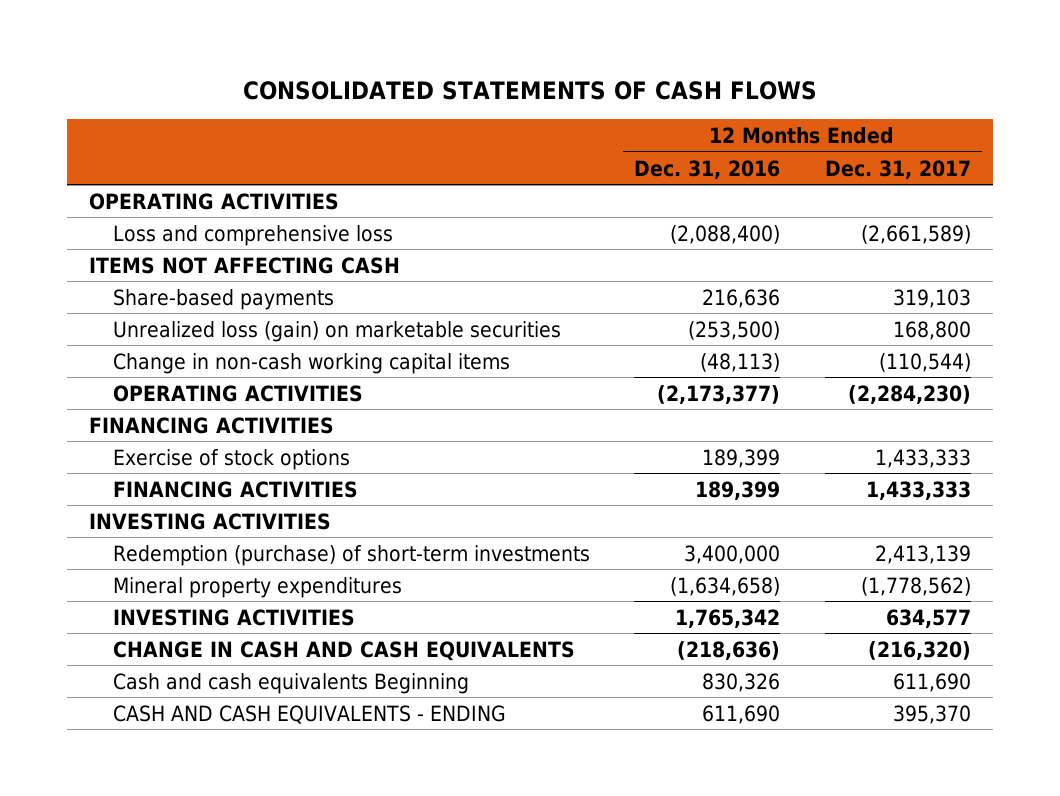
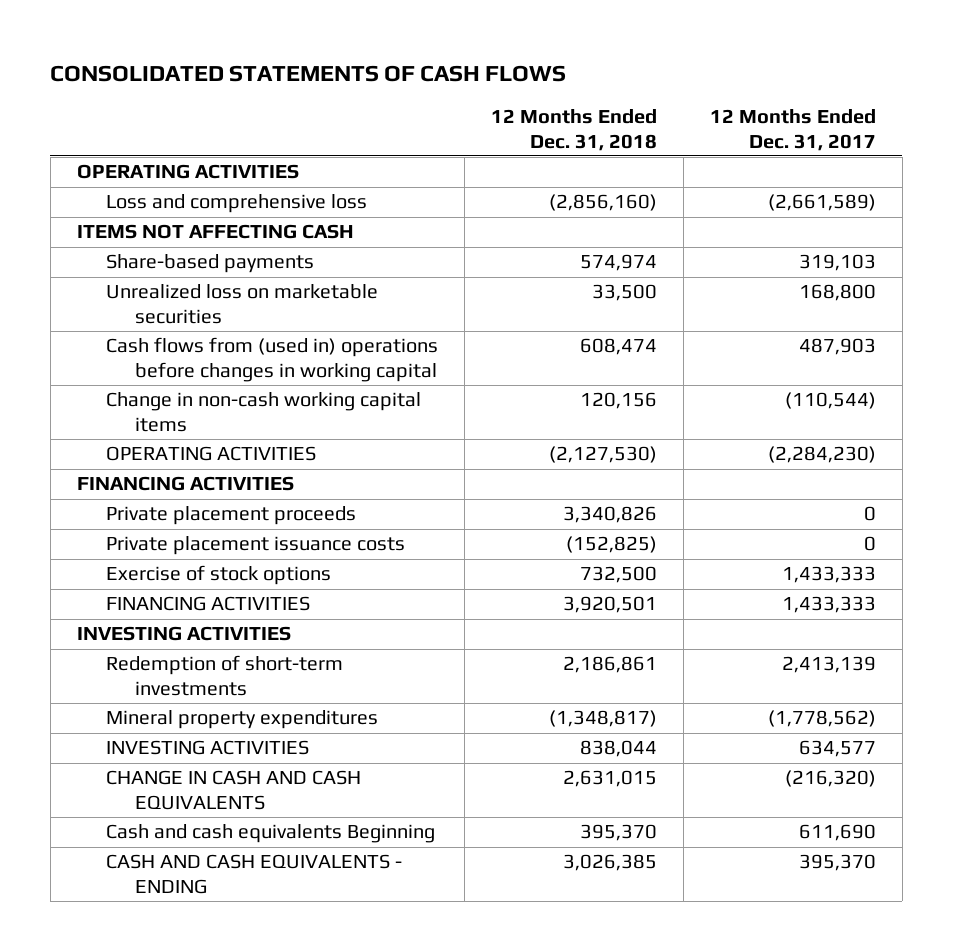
- | 12 Months Ended Dec. 31, 2016 | 12 Months Ended Dec. 31, 2017
+ | 12 Months Ended Dec. 31, 2018 | 12 Months Ended Dec. 31, 2017
- Unrealized loss (gain) on marketable securities | (253,500) | 168,800
+ Unrealized loss on marketable securities | 33,500 | 168,800
+ Cash flows from (used in) operations before changes in working capital | 608,474 | 487,903
+ Private placement proceeds | 3,340,826 | 0
+ Private placement issuance costs | (152,825) | 0
- Redemption (purchase) of short-term investments | 3,400,000 | 2,413,139
+ Redemption of short-term investments | 2,186,861 | 2,413,139

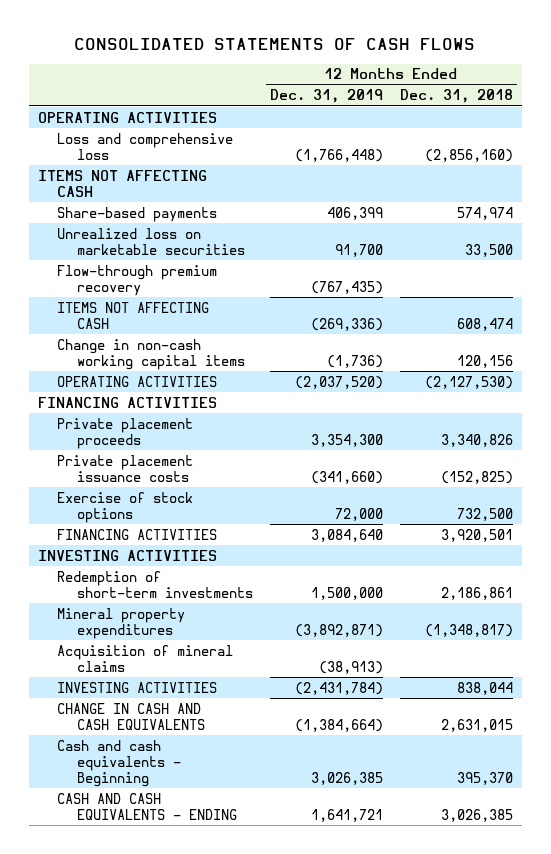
- | 12 Months Ended Dec. 31, 2018 | 12 Months Ended Dec. 31, 2017
+ | 12 Months Ended Dec. 31, 2019 | 12 Months Ended Dec. 31, 2018
- Cash flows from (used in) operations before changes in working capital | 608,474 | 487,903
+ Flow-through premium recovery | (767,435) |
+ ITEMS NOT AFFECTING CASH | (269,336) | 608,474
+ Acquisition of mineral claims | (38,913) |
- Cash and cash equivalents Beginning | 395,370 | 611,690
+ Cash and cash equivalents - Beginning | 3,026,385 | 395,370

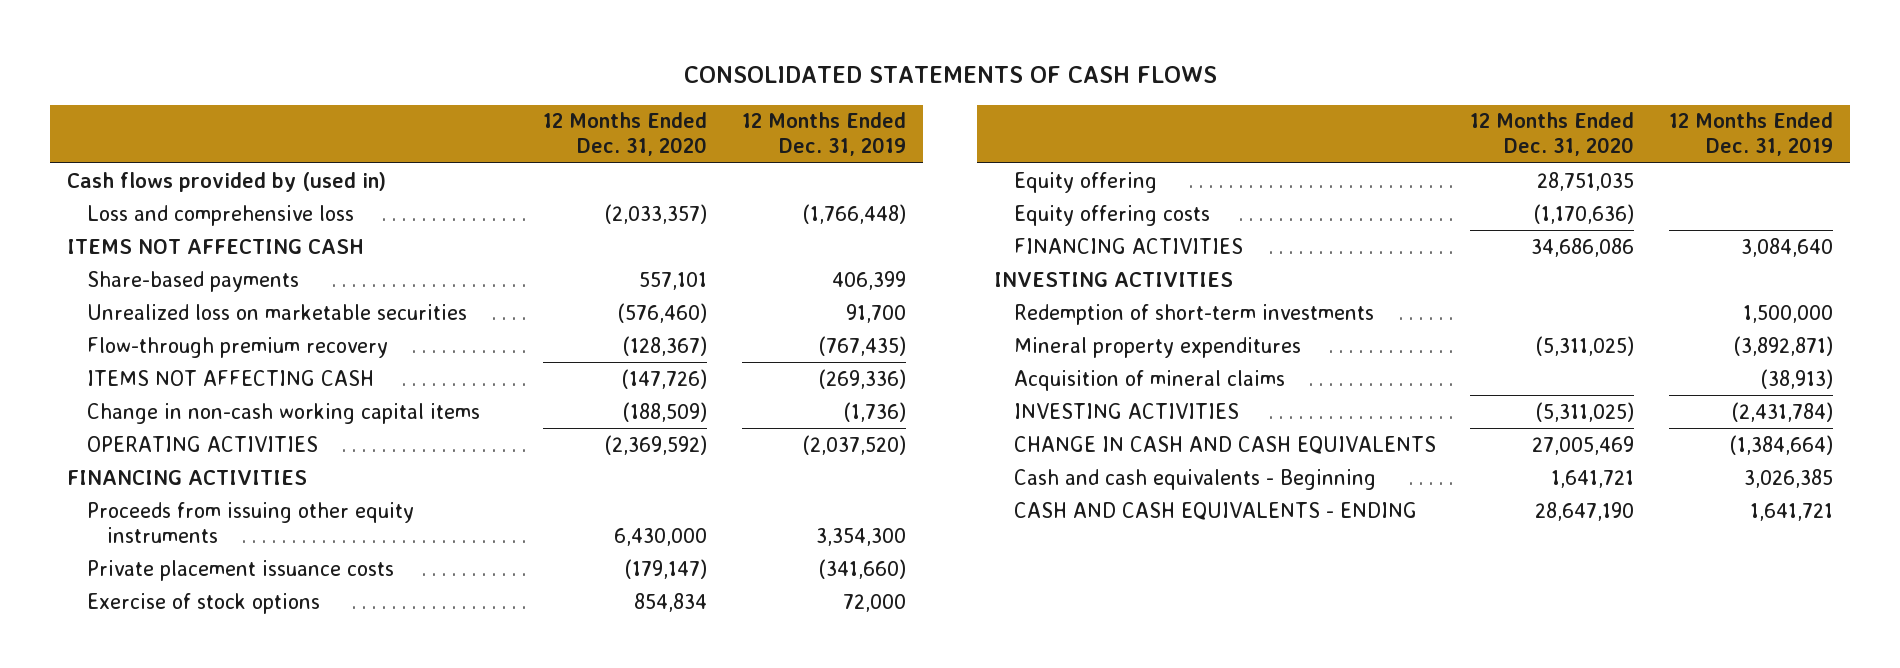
- | 12 Months Ended Dec. 31, 2019 | 12 Months Ended Dec. 31, 2018
+ | 12 Months Ended Dec. 31, 2020 | 12 Months Ended Dec. 31, 2019
- OPERATING ACTIVITIES
+ Cash flows provided by (used in)
- Private placement proceeds | 3,354,300 | 3,340,826
+ Proceeds from issuing other equity instruments | 6,430,000 | 3,354,300
+ Equity offering | 28,751,035 |
+ Equity offering costs | (1,170,636) |

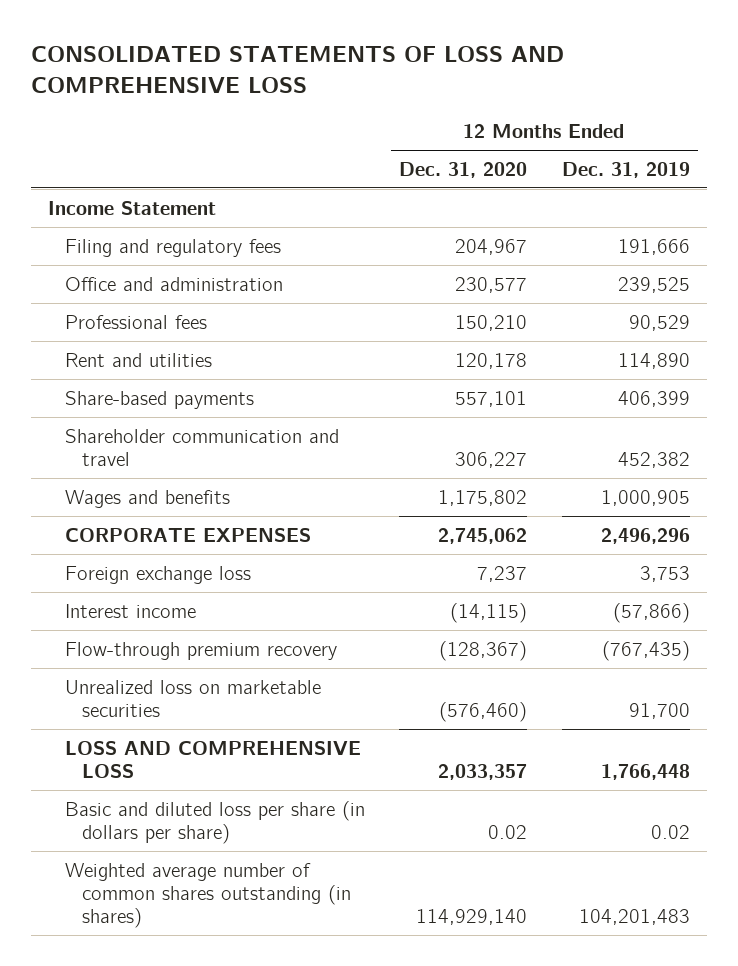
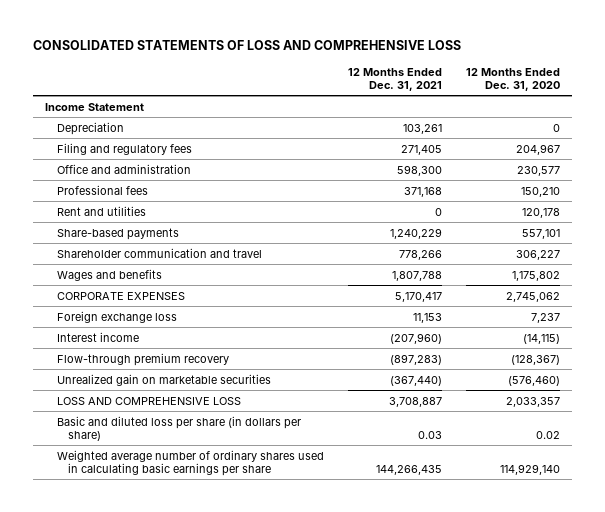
- | 12 Months Ended Dec. 31, 2020 | 12 Months Ended Dec. 31, 2019
+ | 12 Months Ended Dec. 31, 2021 | 12 Months Ended Dec. 31, 2020
+ Depreciation | 103,261 | 0
- Unrealized loss on marketable securities | (576,460) | 91,700
+ Unrealized gain on marketable securities | (367,440) | (576,460)
- Weighted average number of common shares outstanding (in shares) | 114,929,140 | 104,201,483
+ Weighted average number of ordinary shares used in calculating basic earnings per share | 144,266,435 | 114,929,140

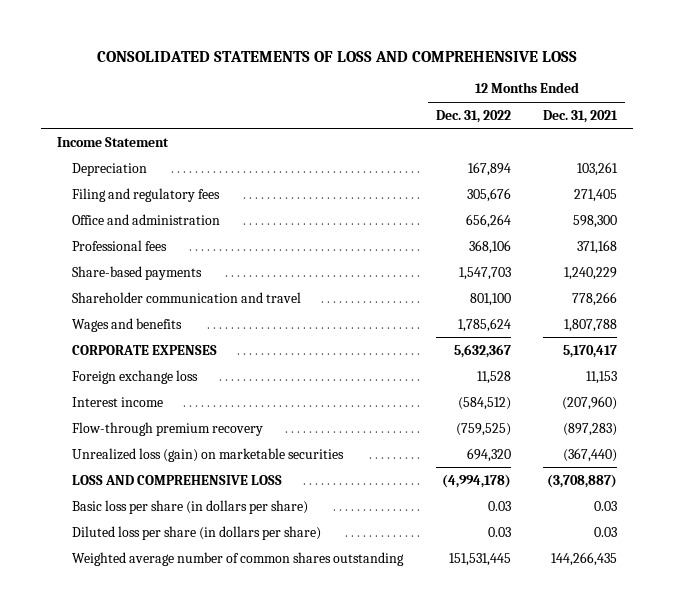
- | 12 Months Ended Dec. 31, 2021 | 12 Months Ended Dec. 31, 2020
+ | 12 Months Ended Dec. 31, 2022 | 12 Months Ended Dec. 31, 2021
- Rent and utilities | 0 | 120,178
- Unrealized gain on marketable securities | (367,440) | (576,460)
- LOSS AND COMPREHENSIVE LOSS | 3,708,887 | 2,033,357
- Basic and diluted loss per share (in dollars per share) | 0.03 | 0.02
- Weighted average number of ordinary shares used in calculating basic earnings per share | 144,266,435 | 114,929,140
+ Unrealized loss (gain) on marketable securities | 694,320 | (367,440)
+ LOSS AND COMPREHENSIVE LOSS | (4,994,178) | (3,708,887)
+ Basic loss per share (in dollars per share) | 0.03 | 0.03
+ Diluted loss per share (in dollars per share) | 0.03 | 0.03
+ Weighted average number of common shares outstanding | 151,531,445 | 144,266,435

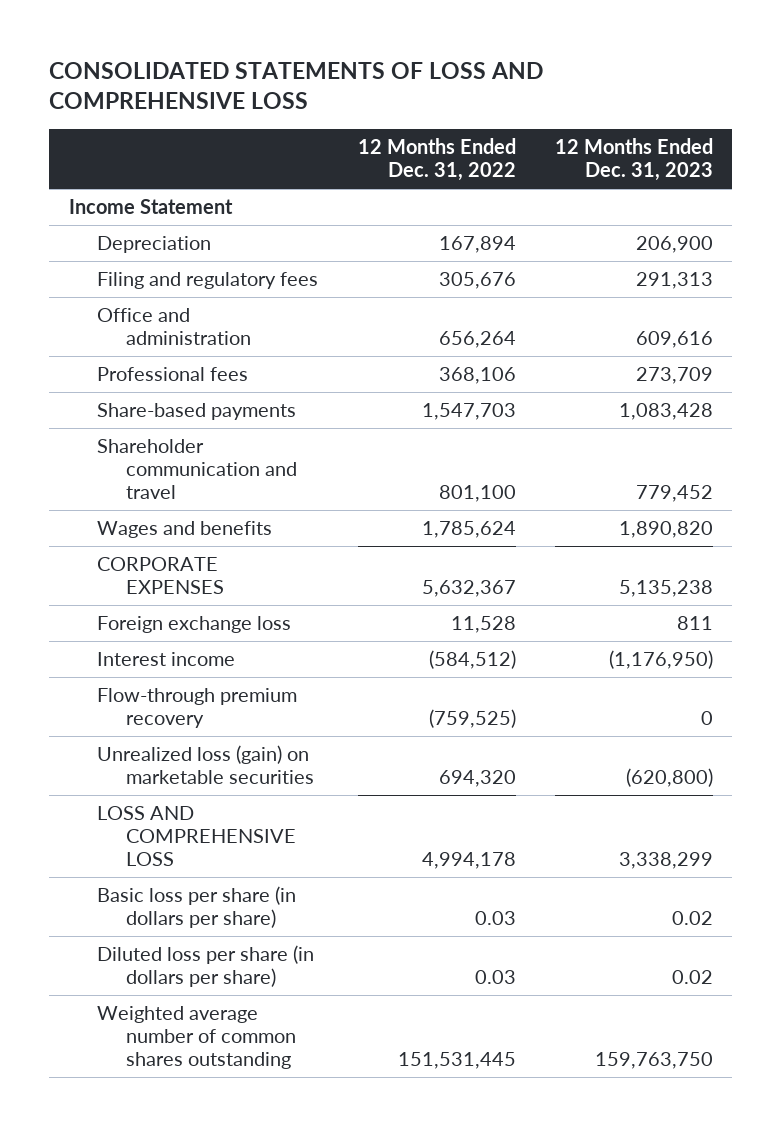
- | 12 Months Ended Dec. 31, 2022 | 12 Months Ended Dec. 31, 2021
+ | 12 Months Ended Dec. 31, 2022 | 12 Months Ended Dec. 31, 2023
- LOSS AND COMPREHENSIVE LOSS | (4,994,178) | (3,708,887)
+ LOSS AND COMPREHENSIVE LOSS | 4,994,178 | 3,338,299

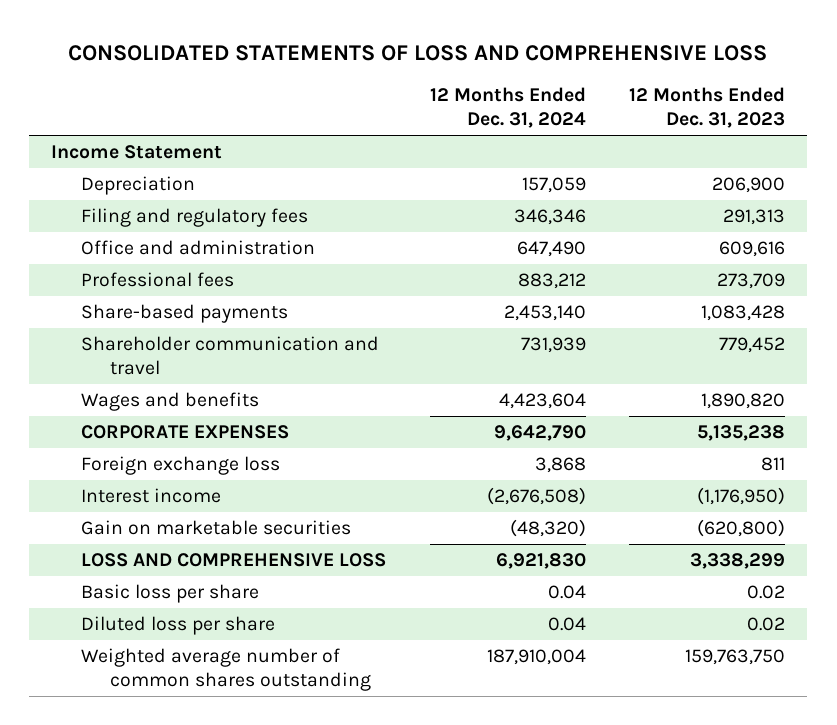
- | 12 Months Ended Dec. 31, 2022 | 12 Months Ended Dec. 31, 2023
+ | 12 Months Ended Dec. 31, 2024 | 12 Months Ended Dec. 31, 2023
- Flow-through premium recovery | (759,525) | 0
- Unrealized loss (gain) on marketable securities | 694,320 | (620,800)
+ Gain on marketable securities | (48,320) | (620,800)
- Basic loss per share (in dollars per share) | 0.03 | 0.02
- Diluted loss per share (in dollars per share) | 0.03 | 0.02
+ Basic loss per share | 0.04 | 0.02
+ Diluted loss per share | 0.04 | 0.02

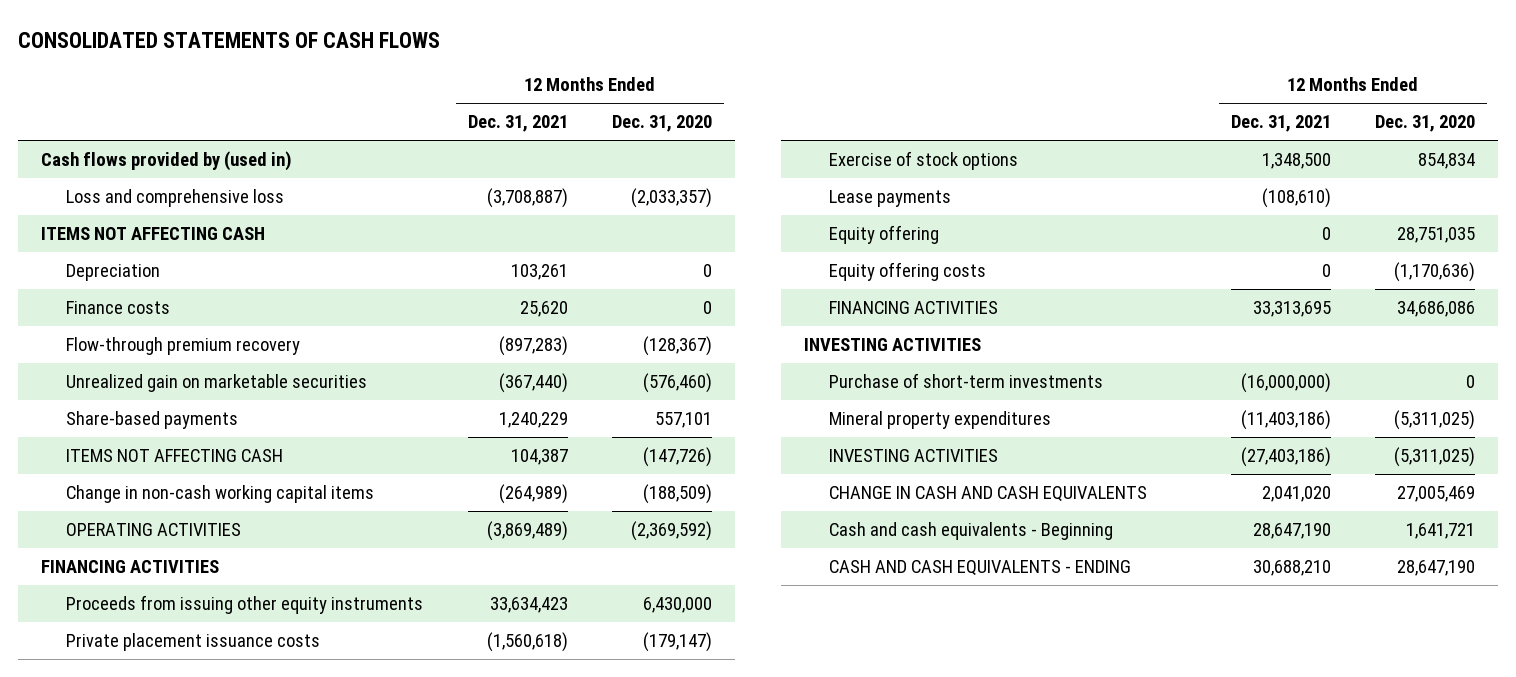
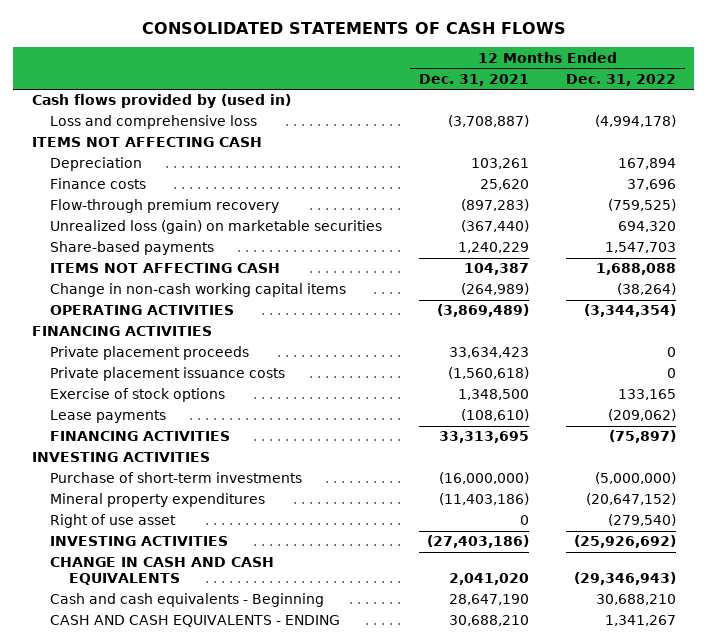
- | 12 Months Ended Dec. 31, 2021 | 12 Months Ended Dec. 31, 2020
+ | 12 Months Ended Dec. 31, 2021 | 12 Months Ended Dec. 31, 2022
- Unrealized gain on marketable securities | (367,440) | (576,460)
+ Unrealized loss (gain) on marketable securities | (367,440) | 694,320
- Proceeds from issuing other equity instruments | 33,634,423 | 6,430,000
+ Private placement proceeds | 33,634,423 | 0
- Equity offering | 0 | 28,751,035
- Equity offering costs | 0 | (1,170,636)
+ Right of use asset | 0 | (279,540)

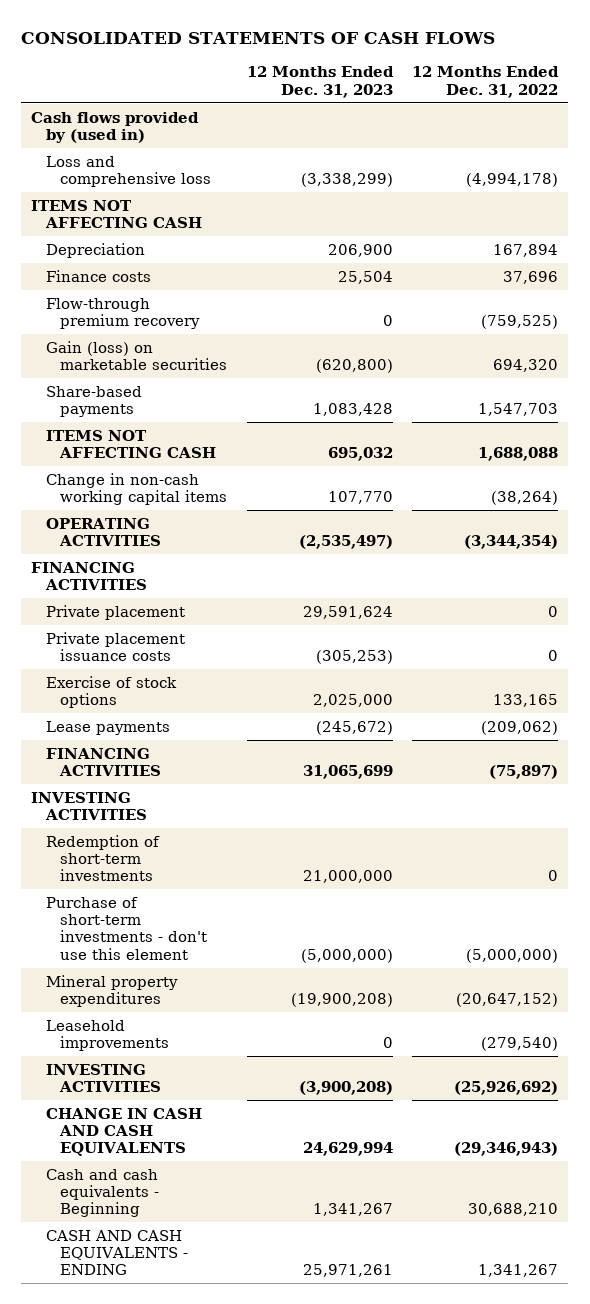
- | 12 Months Ended Dec. 31, 2021 | 12 Months Ended Dec. 31, 2022
+ | 12 Months Ended Dec. 31, 2023 | 12 Months Ended Dec. 31, 2022
- Unrealized loss (gain) on marketable securities | (367,440) | 694,320
+ Gain (loss) on marketable securities | (620,800) | 694,320
- Private placement proceeds | 33,634,423 | 0
+ Private placement | 29,591,624 | 0
- Purchase of short-term investments | (16,000,000) | (5,000,000)
+ Redemption of short-term investments | 21,000,000 | 0
+ Purchase of short-term investments - don't use this element | (5,000,000) | (5,000,000)
- Right of use asset | 0 | (279,540)
+ Leasehold improvements | 0 | (279,540)

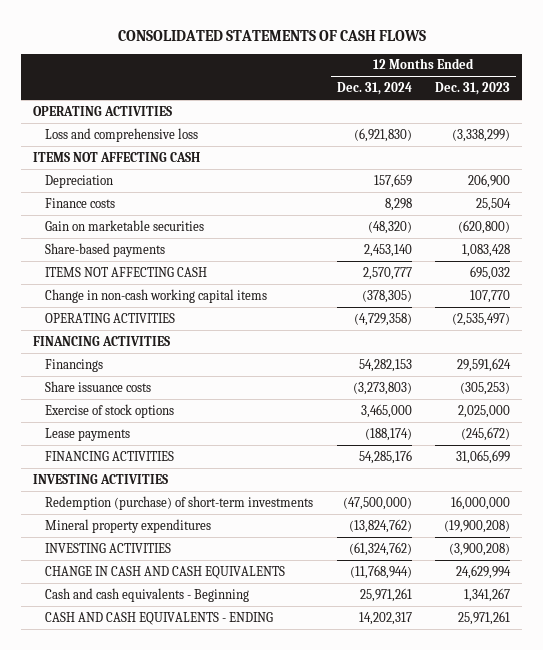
- | 12 Months Ended Dec. 31, 2023 | 12 Months Ended Dec. 31, 2022
+ | 12 Months Ended Dec. 31, 2024 | 12 Months Ended Dec. 31, 2023
- Cash flows provided by (used in)
+ OPERATING ACTIVITIES
- Flow-through premium recovery | 0 | (759,525)
- Gain (loss) on marketable securities | (620,800) | 694,320
+ Gain on marketable securities | (48,320) | (620,800)
- Private placement | 29,591,624 | 0
- Private placement issuance costs | (305,253) | 0
+ Financings | 54,282,153 | 29,591,624
+ Share issuance costs | (3,273,803) | (305,253)
- Redemption of short-term investments | 21,000,000 | 0
- Purchase of short-term investments - don't use this element | (5,000,000) | (5,000,000)
+ Redemption (purchase) of short-term investments | (47,500,000) | 16,000,000
- Leasehold improvements | 0 | (279,540)

